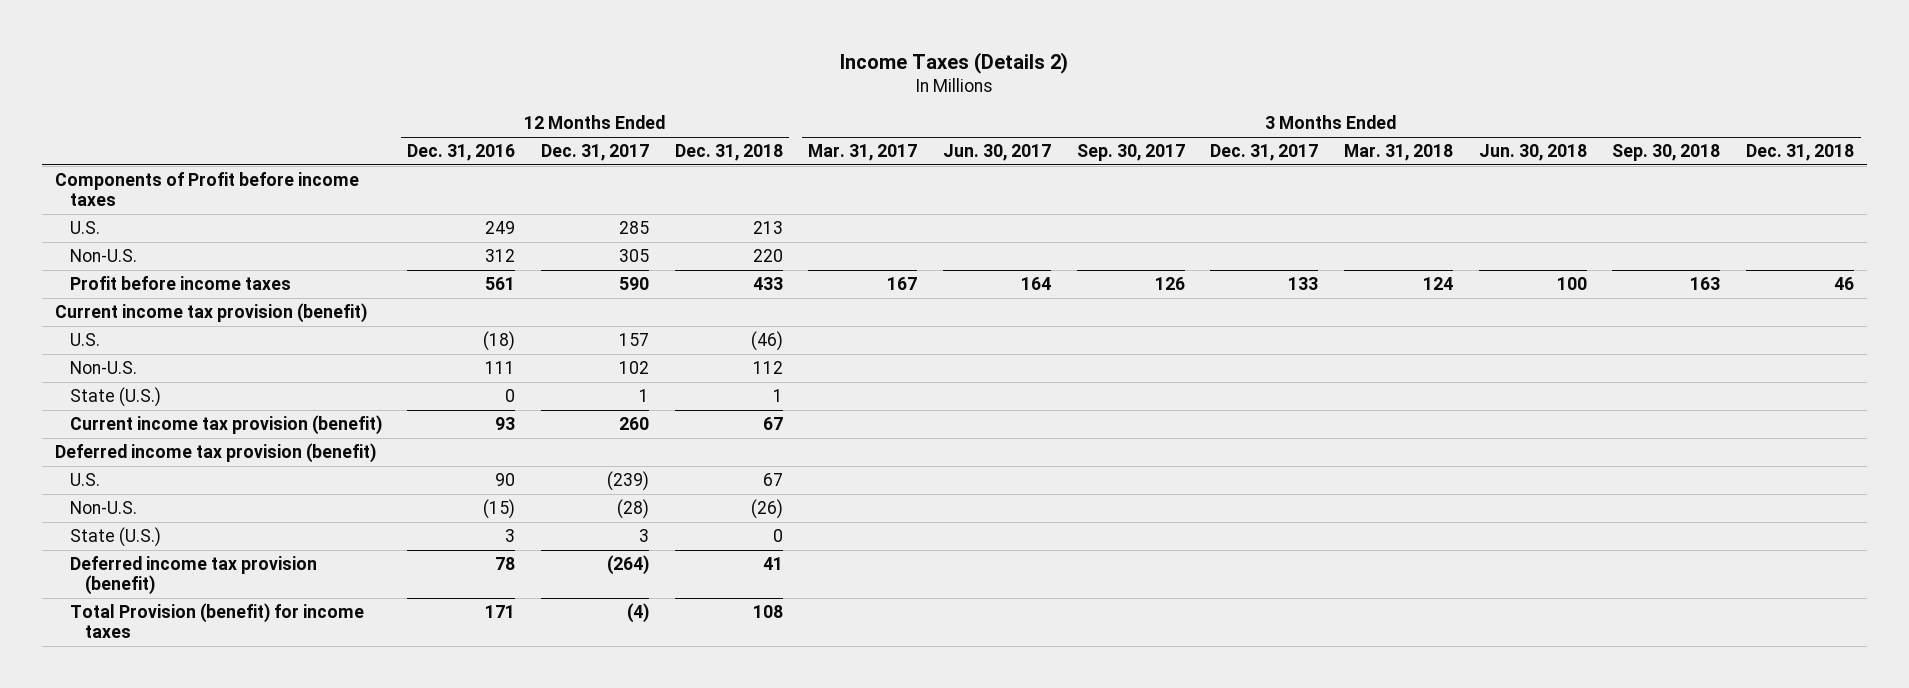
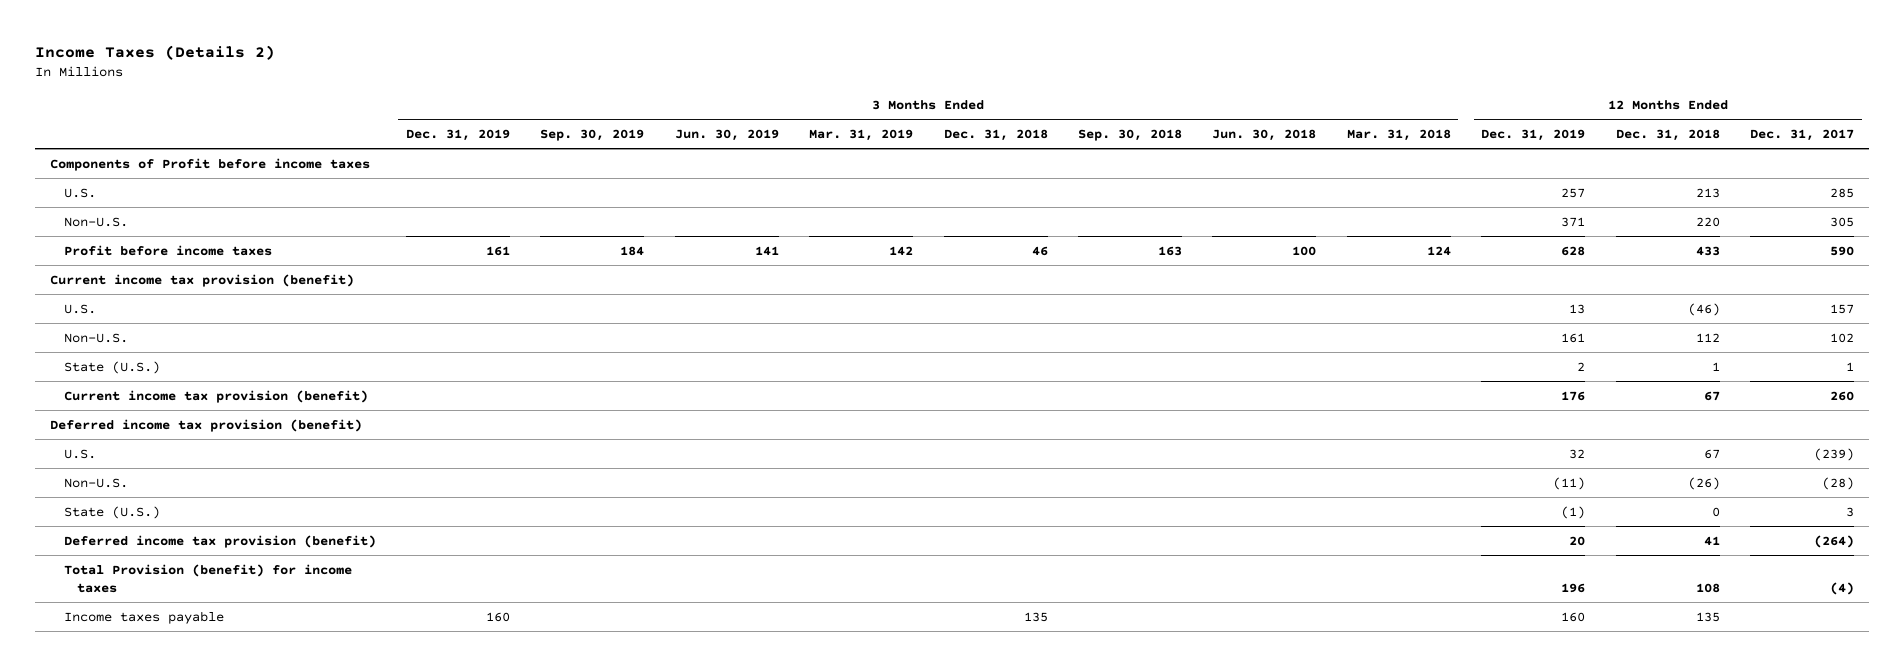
- | 12 Months Ended Dec. 31, 2016 | 12 Months Ended Dec. 31, 2017 | 12 Months Ended Dec. 31, 2018 | 3 Months Ended Mar. 31, 2017 | 3 Months Ended Jun. 30, 2017 | 3 Months Ended Sep. 30, 2017 | 3 Months Ended Dec. 31, 2017 | 3 Months Ended Mar. 31, 2018 | 3 Months Ended Jun. 30, 2018 | 3 Months Ended Sep. 30, 2018 | 3 Months Ended Dec. 31, 2018
+ | 3 Months Ended Dec. 31, 2019 | 3 Months Ended Sep. 30, 2019 | 3 Months Ended Jun. 30, 2019 | 3 Months Ended Mar. 31, 2019 | 3 Months Ended Dec. 31, 2018 | 3 Months Ended Sep. 30, 2018 | 3 Months Ended Jun. 30, 2018 | 3 Months Ended Mar. 31, 2018 | 12 Months Ended Dec. 31, 2019 | 12 Months Ended Dec. 31, 2018 | 12 Months Ended Dec. 31, 2017
+ Income taxes payable | 160 | | | | 135 | | | | 160 | 135 |

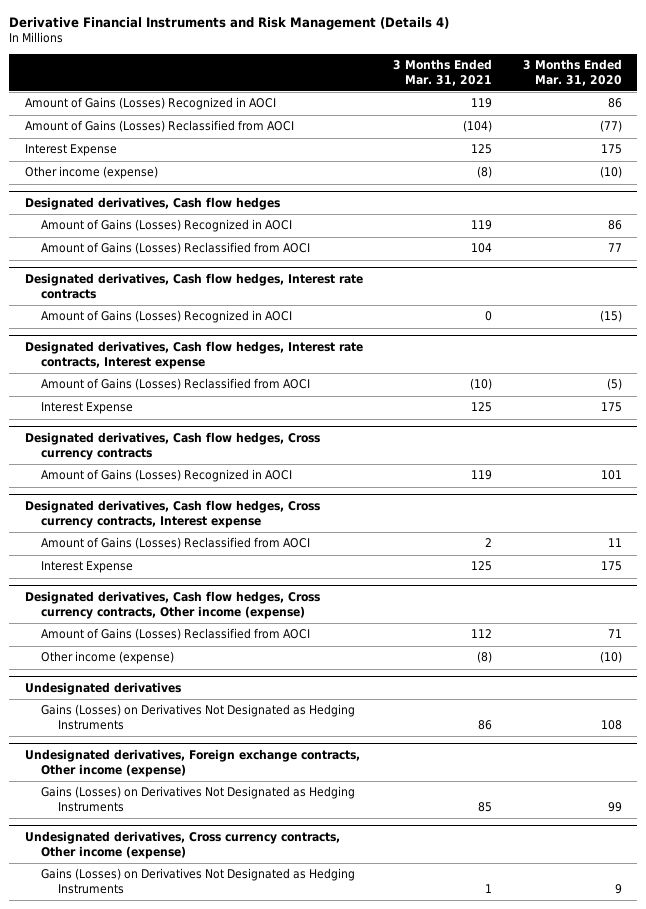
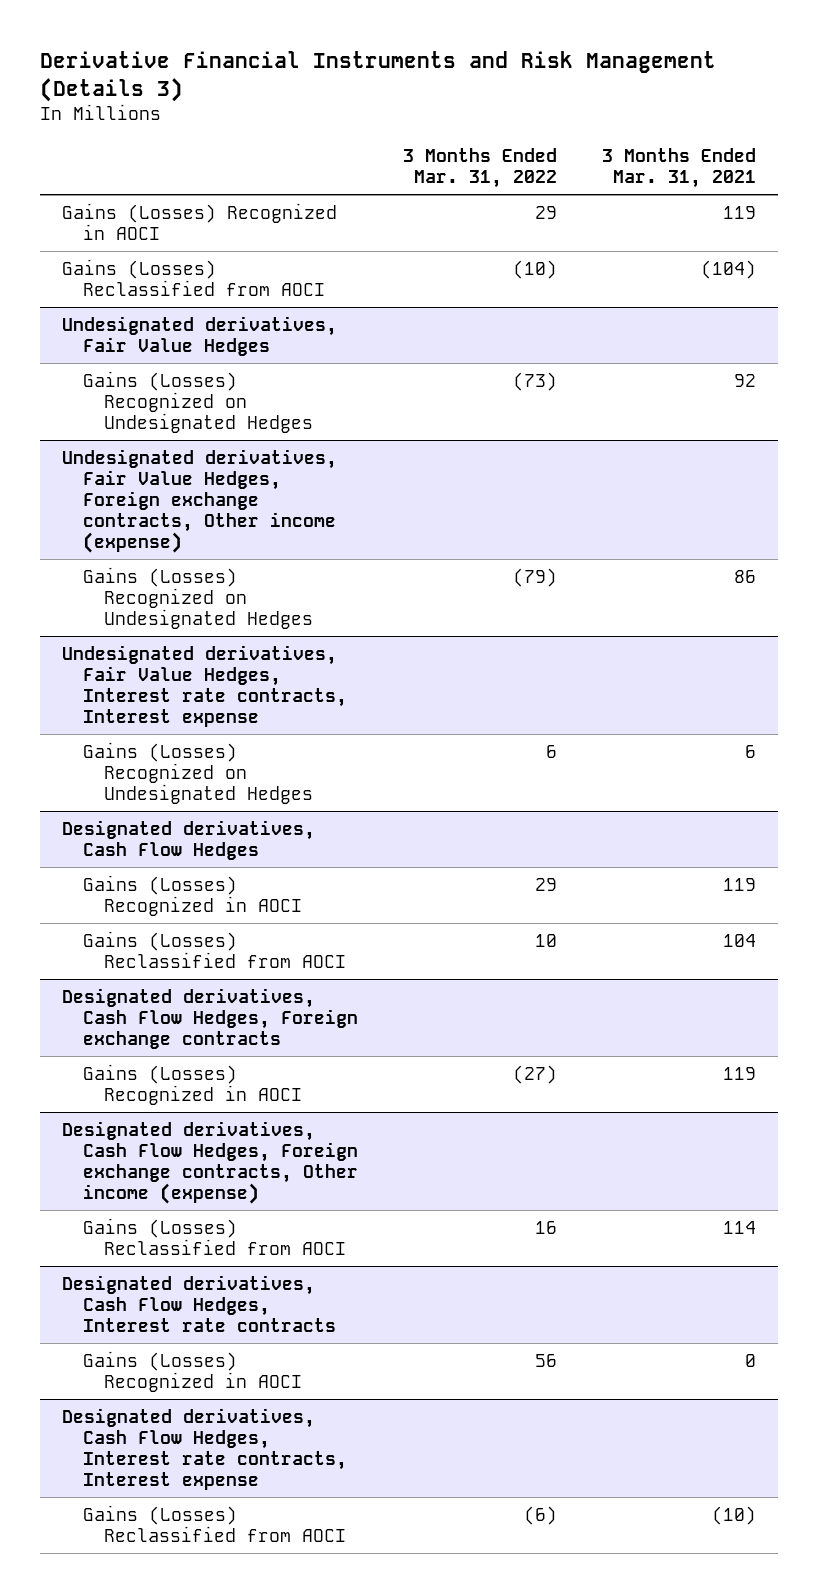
- Derivative Financial Instruments and Risk Management (Details 4)
+ Derivative Financial Instruments and Risk Management (Details 3)
- | 3 Months Ended Mar. 31, 2021 | 3 Months Ended Mar. 31, 2020
+ | 3 Months Ended Mar. 31, 2022 | 3 Months Ended Mar. 31, 2021
- Amount of Gains (Losses) Recognized in AOCI | 119 | 86
- Amount of Gains (Losses) Reclassified from AOCI | (104) | (77)
- Interest Expense | 125 | 175
- Other income (expense) | (8) | (10)
- Designated derivatives, Cash flow hedges
- Amount of Gains (Losses) Recognized in AOCI | 119 | 86
- Amount of Gains (Losses) Reclassified from AOCI | 104 | 77
- Designated derivatives, Cash flow hedges, Interest rate contracts
- Amount of Gains (Losses) Recognized in AOCI | 0 | (15)
- Designated derivatives, Cash flow hedges, Interest rate contracts, Interest expense
- Amount of Gains (Losses) Reclassified from AOCI | (10) | (5)
- Interest Expense | 125 | 175
- Designated derivatives, Cash flow hedges, Cross currency contracts
- Amount of Gains (Losses) Recognized in AOCI | 119 | 101
- Designated derivatives, Cash flow hedges, Cross currency contracts, Interest expense
- Amount of Gains (Losses) Reclassified from AOCI | 2 | 11
- Interest Expense | 125 | 175
- Designated derivatives, Cash flow hedges, Cross currency contracts, Other income (expense)
- Amount of Gains (Losses) Reclassified from AOCI | 112 | 71
- Other income (expense) | (8) | (10)
- Undesignated derivatives
- Gains (Losses) on Derivatives Not Designated as Hedging Instruments | 86 | 108
- Undesignated derivatives, Foreign exchange contracts, Other income (expense)
- Gains (Losses) on Derivatives Not Designated as Hedging Instruments | 85 | 99
- Undesignated derivatives, Cross currency contracts, Other income (expense)
- Gains (Losses) on Derivatives Not Designated as Hedging Instruments | 1 | 9
+ Gains (Losses) Recognized in AOCI | 29 | 119
+ Gains (Losses) Reclassified from AOCI | (10) | (104)
+ Undesignated derivatives, Fair Value Hedges
+ Gains (Losses) Recognized on Undesignated Hedges | (73) | 92
+ Undesignated derivatives, Fair Value Hedges, Foreign exchange contracts, Other income (expense)
+ Gains (Losses) Recognized on Undesignated Hedges | (79) | 86
+ Undesignated derivatives, Fair Value Hedges, Interest rate contracts, Interest expense
+ Gains (Losses) Recognized on Undesignated Hedges | 6 | 6
+ Designated derivatives, Cash Flow Hedges
+ Gains (Losses) Recognized in AOCI | 29 | 119
+ Gains (Losses) Reclassified from AOCI | 10 | 104
+ Designated derivatives, Cash Flow Hedges, Foreign exchange contracts
+ Gains (Losses) Recognized in AOCI | (27) | 119
+ Designated derivatives, Cash Flow Hedges, Foreign exchange contracts, Other income (expense)
+ Gains (Losses) Reclassified from AOCI | 16 | 114
+ Designated derivatives, Cash Flow Hedges, Interest rate contracts
+ Gains (Losses) Recognized in AOCI | 56 | 0
+ Designated derivatives, Cash Flow Hedges, Interest rate contracts, Interest expense
+ Gains (Losses) Reclassified from AOCI | (6) | (10)

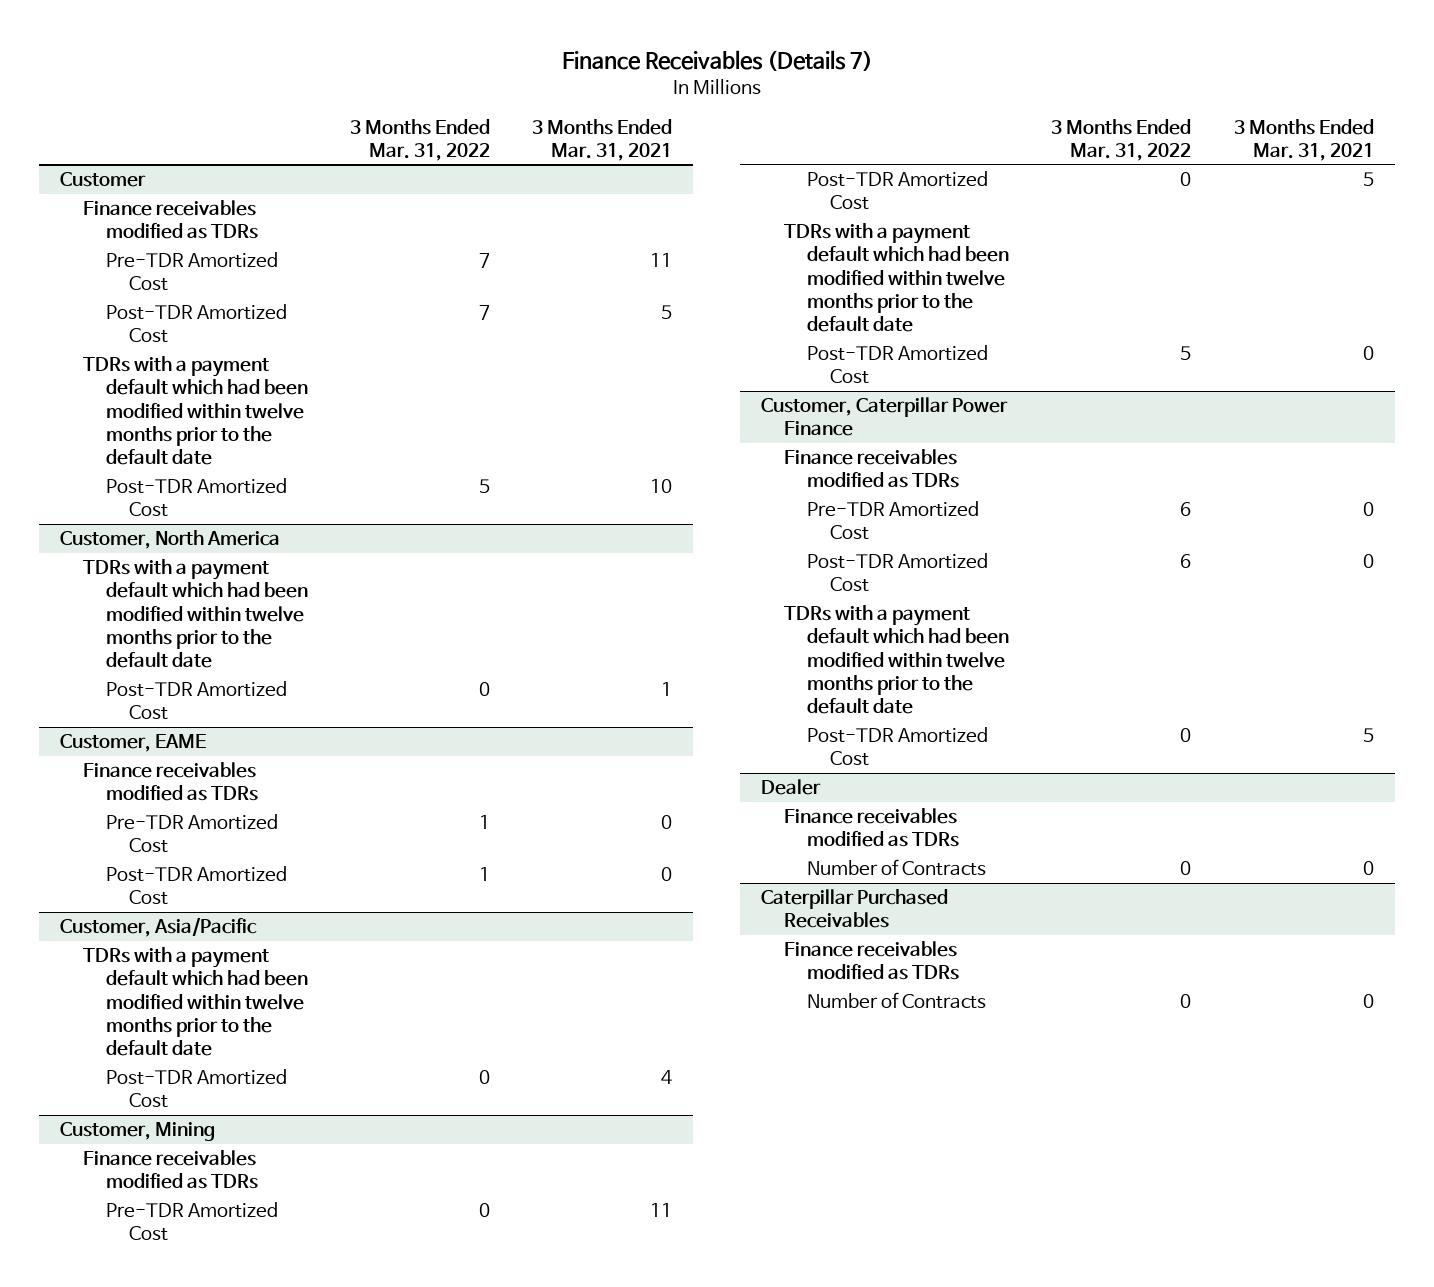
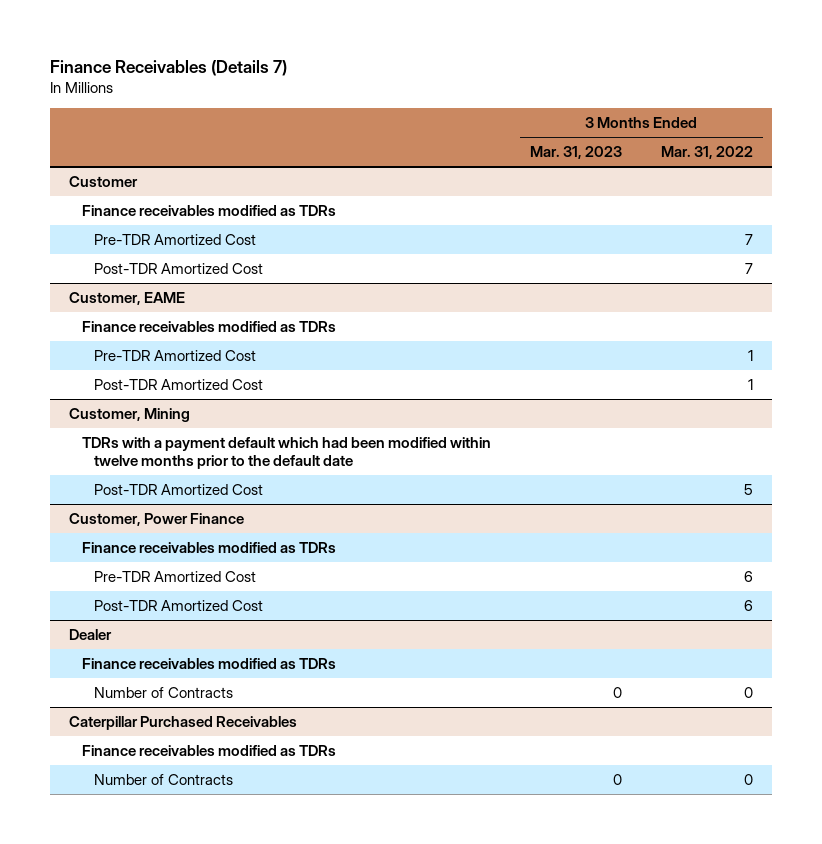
- | 3 Months Ended Mar. 31, 2022 | 3 Months Ended Mar. 31, 2021
+ | 3 Months Ended Mar. 31, 2023 | 3 Months Ended Mar. 31, 2022
@ Customer
- TDRs with a payment default which had been modified within twelve months prior to the default date
- Post-TDR Amortized Cost | 5 | 10
- Customer, North America
- TDRs with a payment default which had been modified within twelve months prior to the default date
- Post-TDR Amortized Cost | 0 | 1
- Customer, Asia/Pacific
- TDRs with a payment default which had been modified within twelve months prior to the default date
- Post-TDR Amortized Cost | 0 | 4
@ Customer, Mining
- Finance receivables modified as TDRs
- Pre-TDR Amortized Cost | 0 | 11
- Post-TDR Amortized Cost | 0 | 5
- Customer, Caterpillar Power Finance
+ Customer, Power Finance
- TDRs with a payment default which had been modified within twelve months prior to the default date
- Post-TDR Amortized Cost | 0 | 5

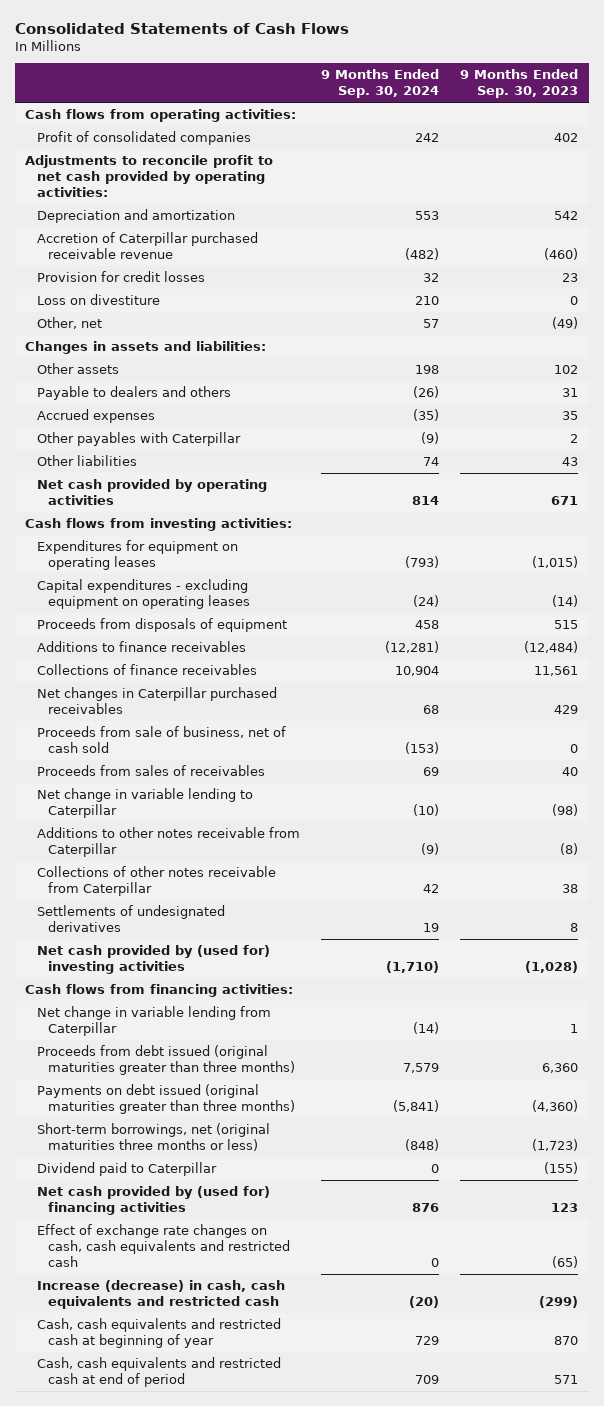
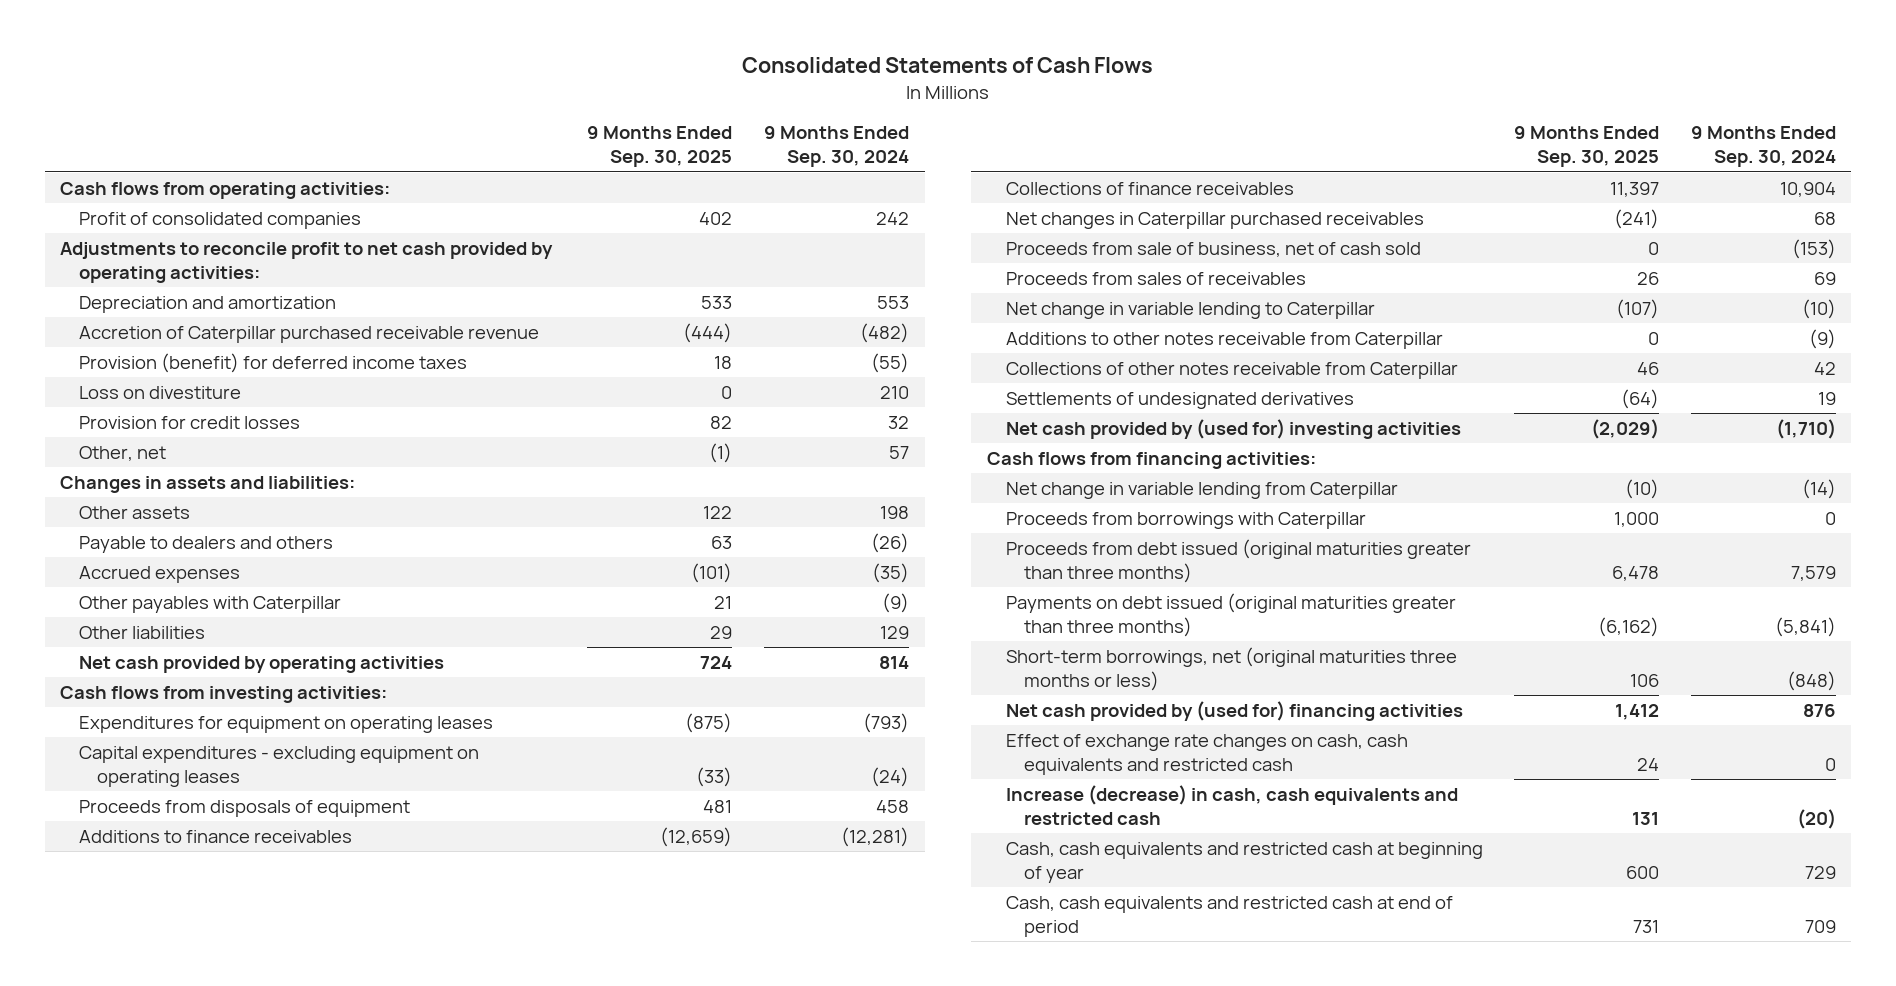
- | 9 Months Ended Sep. 30, 2024 | 9 Months Ended Sep. 30, 2023
+ | 9 Months Ended Sep. 30, 2025 | 9 Months Ended Sep. 30, 2024
+ Provision (benefit) for deferred income taxes | 18 | (55)
moved down: Provision for credit losses | 82 | 32
- Other liabilities | 74 | 43
+ Other liabilities | 29 | 129
+ Proceeds from borrowings with Caterpillar | 1,000 | 0
- Dividend paid to Caterpillar | 0 | (155)

